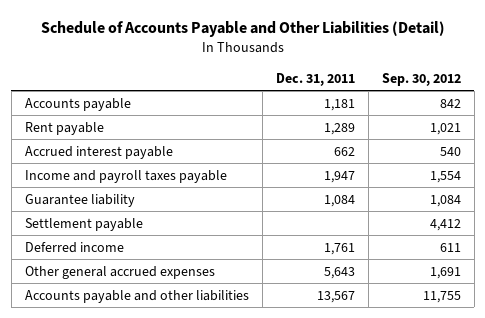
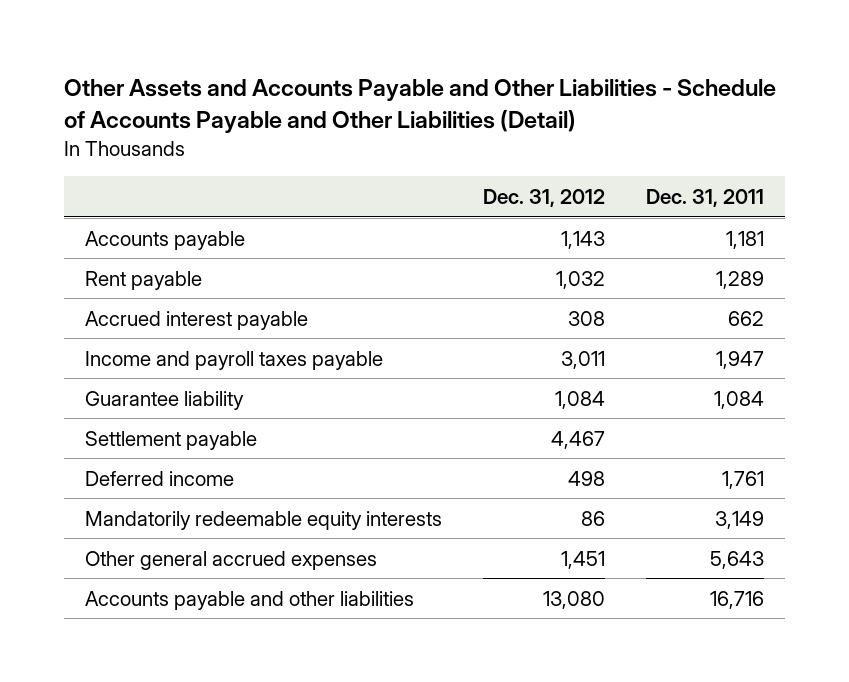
- Schedule of Accounts Payable and Other Liabilities (Detail)
+ Other Assets and Accounts Payable and Other Liabilities - Schedule of Accounts Payable and Other Liabilities (Detail)
- | Dec. 31, 2011 | Sep. 30, 2012
+ | Dec. 31, 2012 | Dec. 31, 2011
+ Mandatorily redeemable equity interests | 86 | 3,149
- Accounts payable and other liabilities | 13,567 | 11,755
+ Accounts payable and other liabilities | 13,080 | 16,716

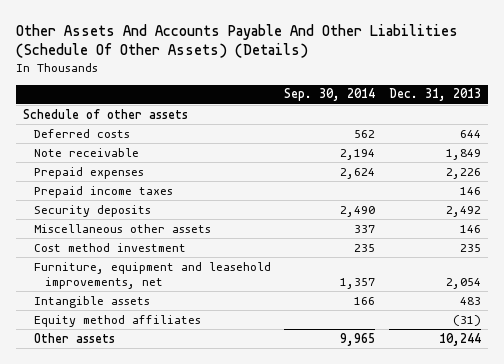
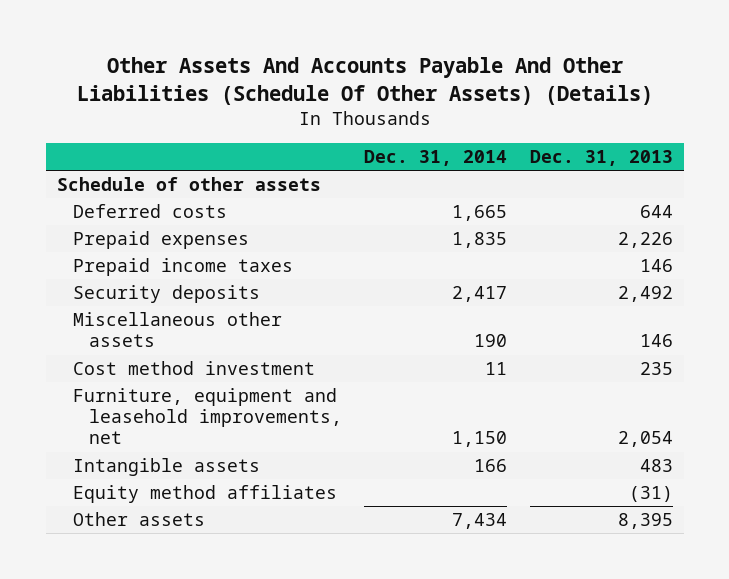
- | Sep. 30, 2014 | Dec. 31, 2013
+ | Dec. 31, 2014 | Dec. 31, 2013
- Note receivable | 2,194 | 1,849
- Other assets | 9,965 | 10,244
+ Other assets | 7,434 | 8,395

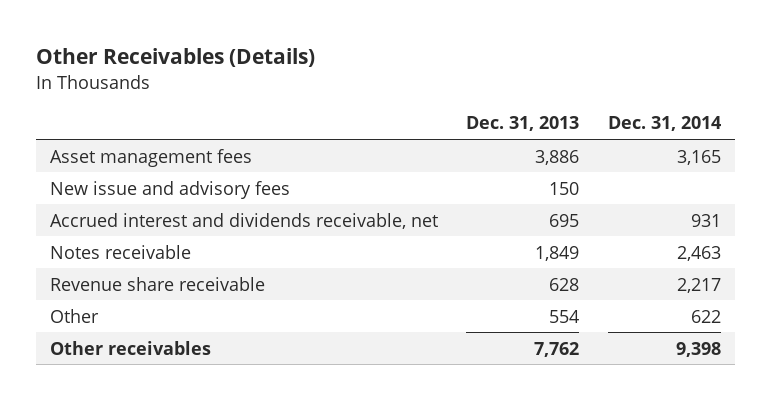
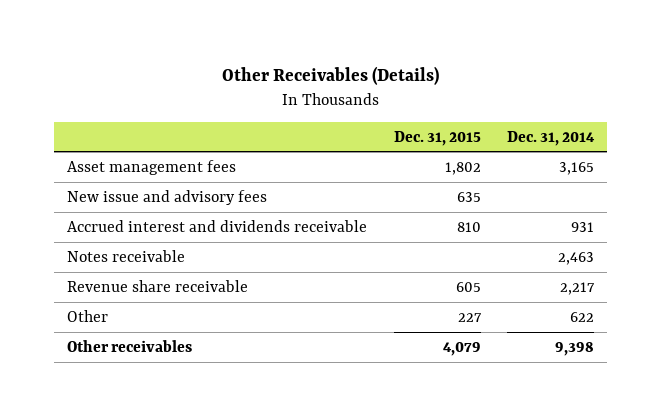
- | Dec. 31, 2013 | Dec. 31, 2014
+ | Dec. 31, 2015 | Dec. 31, 2014
- Accrued interest and dividends receivable, net | 695 | 931
+ Accrued interest and dividends receivable | 810 | 931

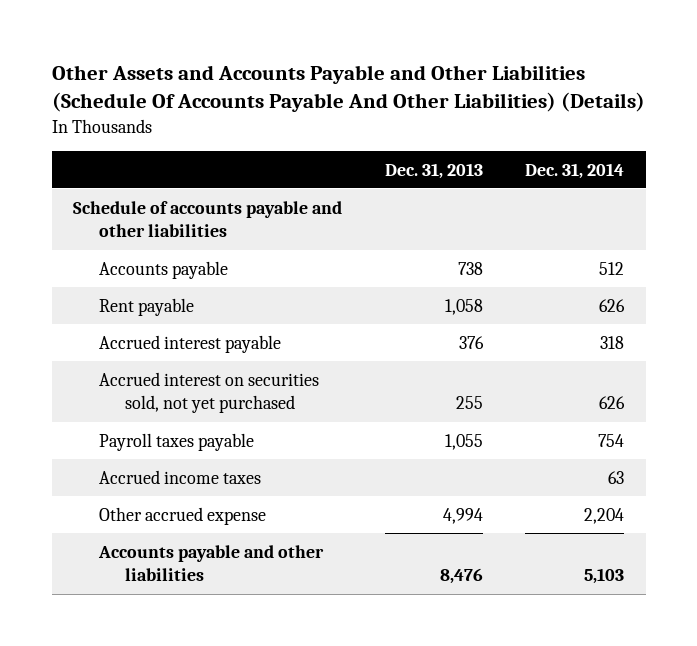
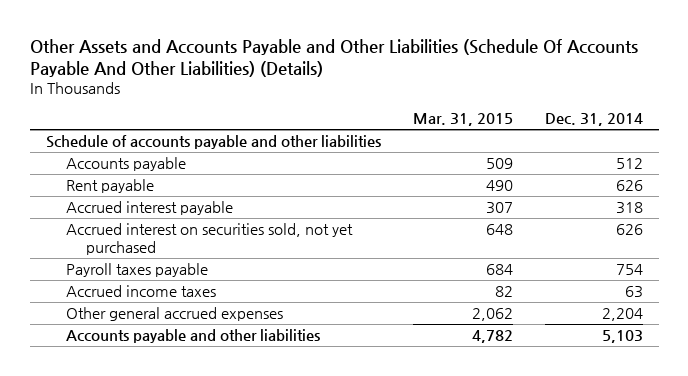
- | Dec. 31, 2013 | Dec. 31, 2014
+ | Mar. 31, 2015 | Dec. 31, 2014
- Other accrued expense | 4,994 | 2,204
+ Other general accrued expenses | 2,062 | 2,204

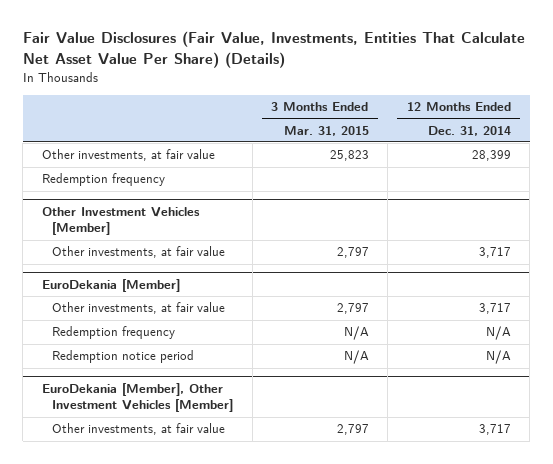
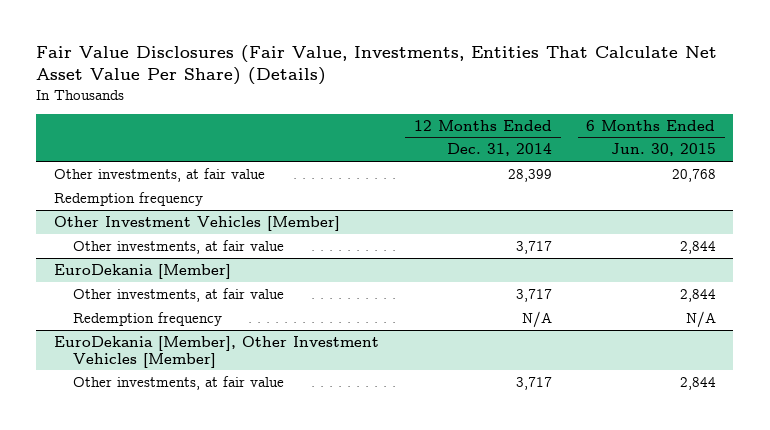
- | 3 Months Ended Mar. 31, 2015 | 12 Months Ended Dec. 31, 2014
+ | 12 Months Ended Dec. 31, 2014 | 6 Months Ended Jun. 30, 2015
@ EuroDekania [Member]
- Redemption notice period | N/A | N/A

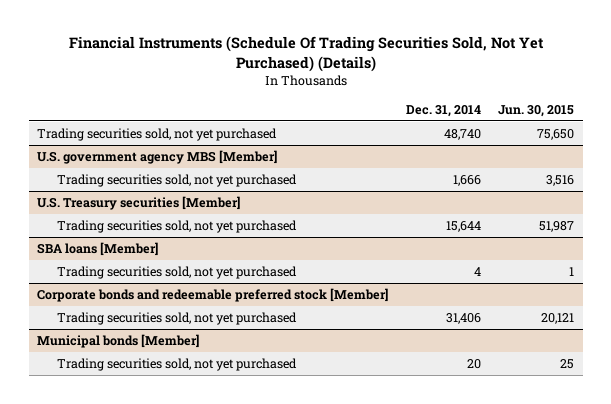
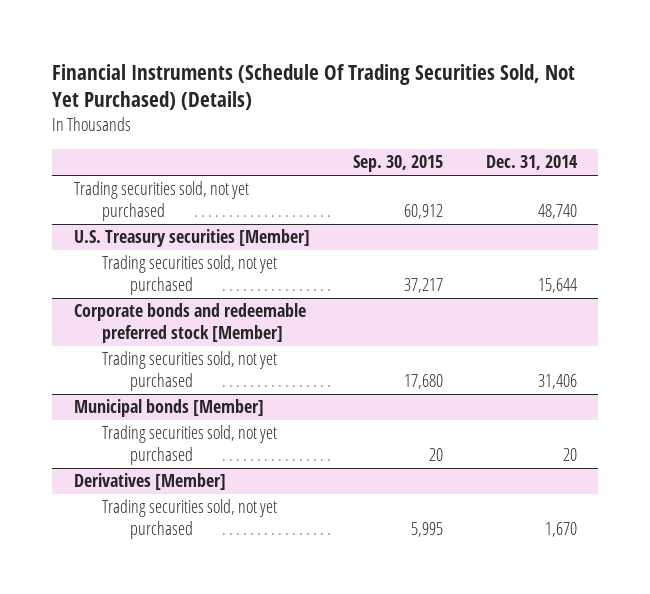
- | Dec. 31, 2014 | Jun. 30, 2015
+ | Sep. 30, 2015 | Dec. 31, 2014
- U.S. government agency MBS [Member]
- Trading securities sold, not yet purchased | 1,666 | 3,516
- SBA loans [Member]
- Trading securities sold, not yet purchased | 4 | 1
+ Derivatives [Member]
+ Trading securities sold, not yet purchased | 5,995 | 1,670

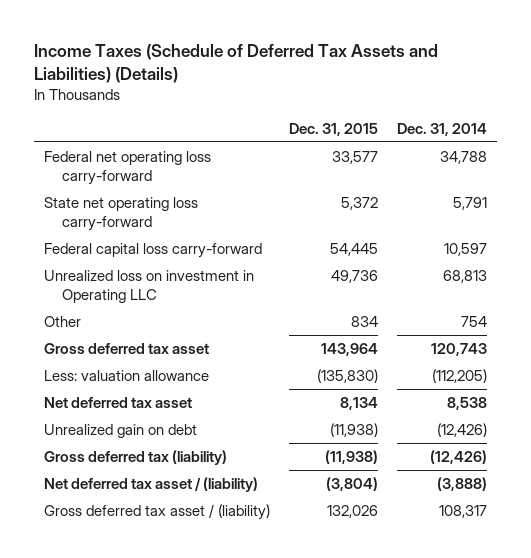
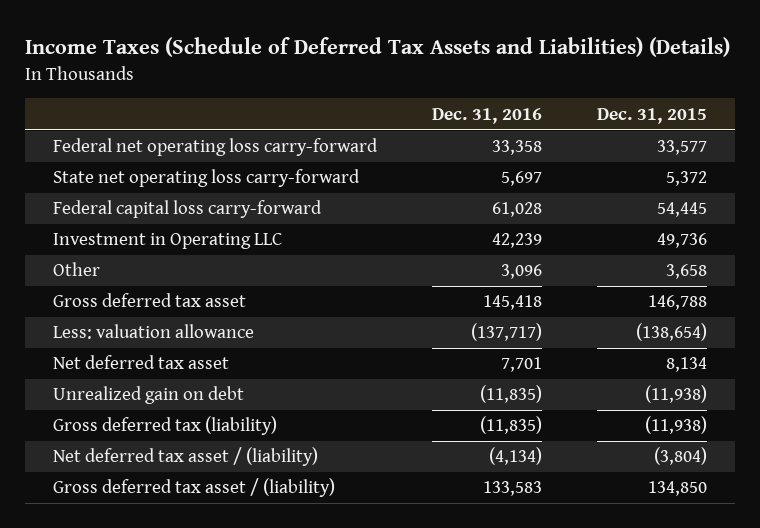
- | Dec. 31, 2015 | Dec. 31, 2014
+ | Dec. 31, 2016 | Dec. 31, 2015
- Unrealized loss on investment in Operating LLC | 49,736 | 68,813
- Other | 834 | 754
- Gross deferred tax asset | 143,964 | 120,743
- Less: valuation allowance | (135,830) | (112,205)
+ Investment in Operating LLC | 42,239 | 49,736
+ Other | 3,096 | 3,658
+ Gross deferred tax asset | 145,418 | 146,788
+ Less: valuation allowance | (137,717) | (138,654)
- Gross deferred tax asset / (liability) | 132,026 | 108,317
+ Gross deferred tax asset / (liability) | 133,583 | 134,850

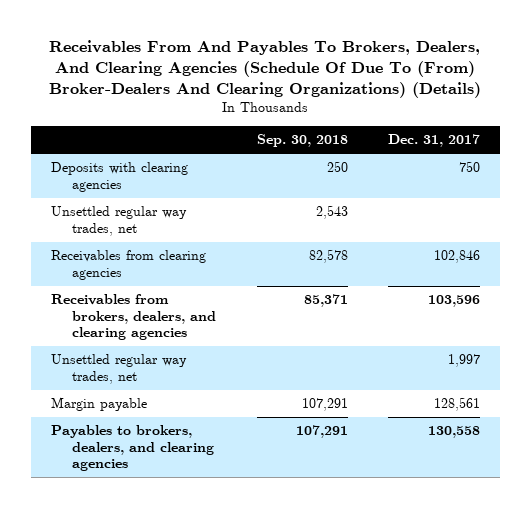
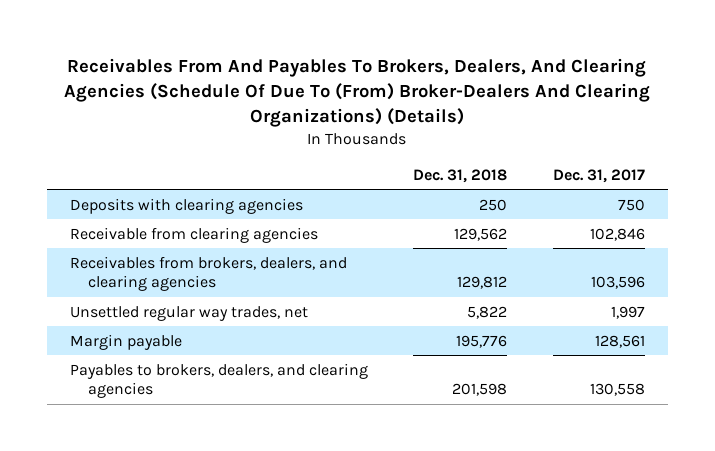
- | Sep. 30, 2018 | Dec. 31, 2017
+ | Dec. 31, 2018 | Dec. 31, 2017
- Unsettled regular way trades, net | 2,543 |
- Receivables from clearing agencies | 82,578 | 102,846
+ Receivable from clearing agencies | 129,562 | 102,846

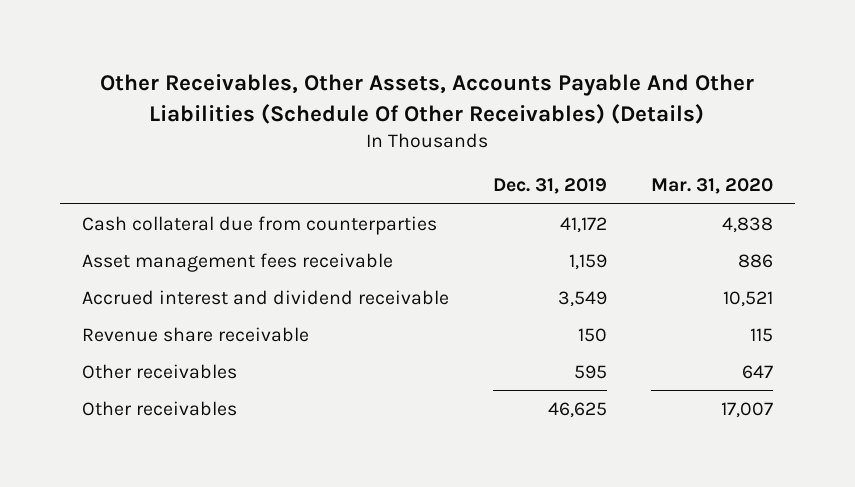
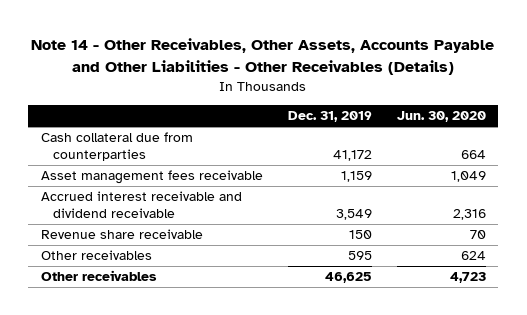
- Other Receivables, Other Assets, Accounts Payable And Other Liabilities (Schedule Of Other Receivables) (Details)
+ Note 14 - Other Receivables, Other Assets, Accounts Payable and Other Liabilities - Other Receivables (Details)
- | Dec. 31, 2019 | Mar. 31, 2020
+ | Dec. 31, 2019 | Jun. 30, 2020
- Accrued interest and dividend receivable | 3,549 | 10,521
+ Accrued interest receivable and dividend receivable | 3,549 | 2,316

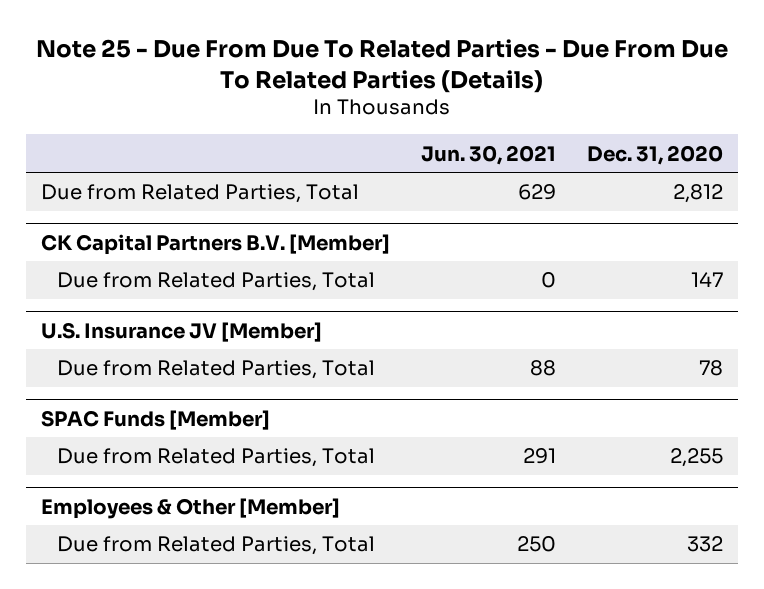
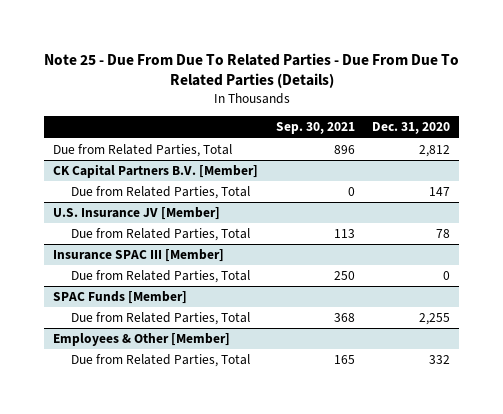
- | Jun. 30, 2021 | Dec. 31, 2020
+ | Sep. 30, 2021 | Dec. 31, 2020
+ Insurance SPAC III [Member]
+ Due from Related Parties, Total | 250 | 0

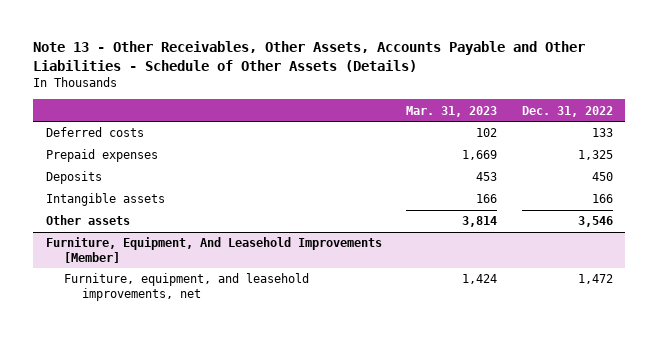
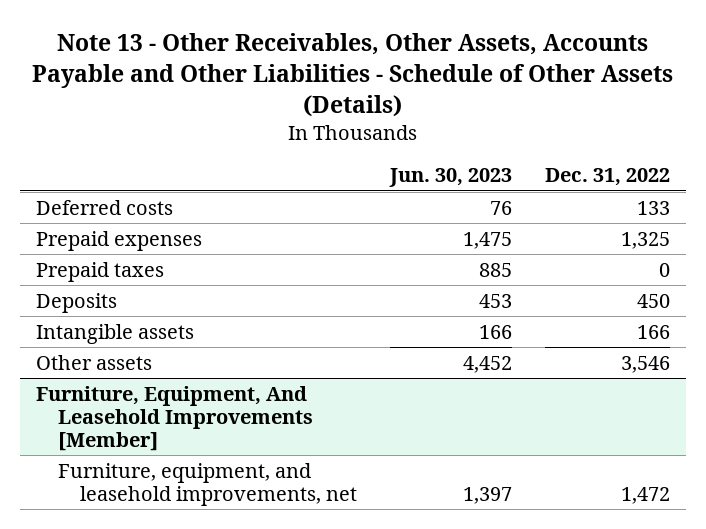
- | Mar. 31, 2023 | Dec. 31, 2022
+ | Jun. 30, 2023 | Dec. 31, 2022
+ Prepaid taxes | 885 | 0

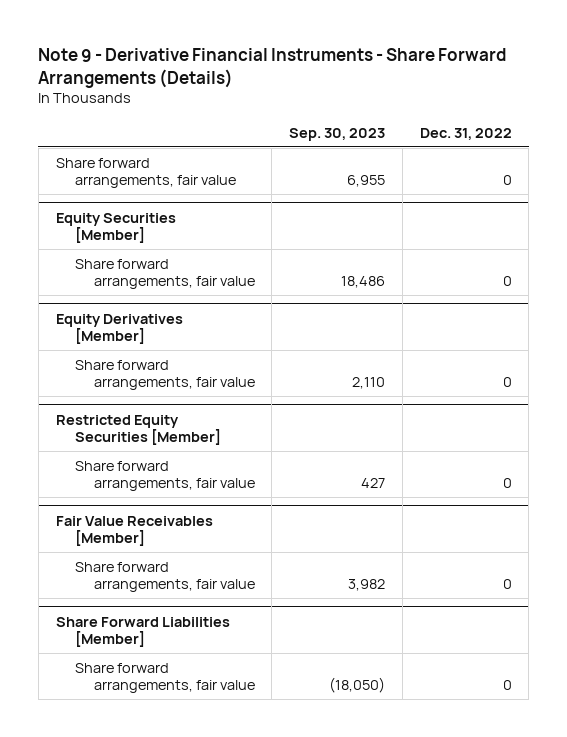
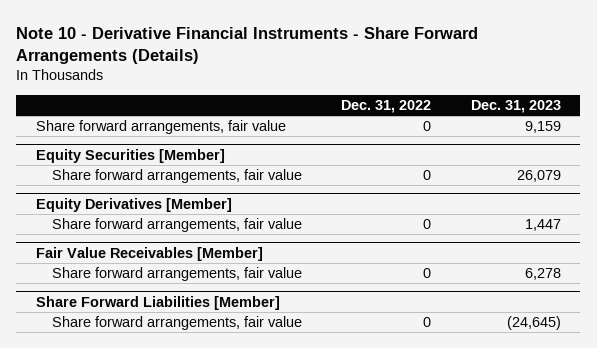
- Note 9 - Derivative Financial Instruments - Share Forward Arrangements (Details)
+ Note 10 - Derivative Financial Instruments - Share Forward Arrangements (Details)
- | Sep. 30, 2023 | Dec. 31, 2022
+ | Dec. 31, 2022 | Dec. 31, 2023
- Restricted Equity Securities [Member]
- Share forward arrangements, fair value | 427 | 0

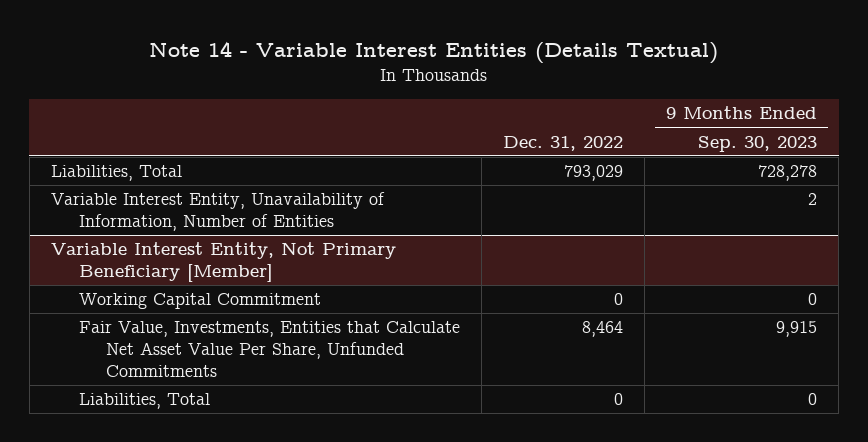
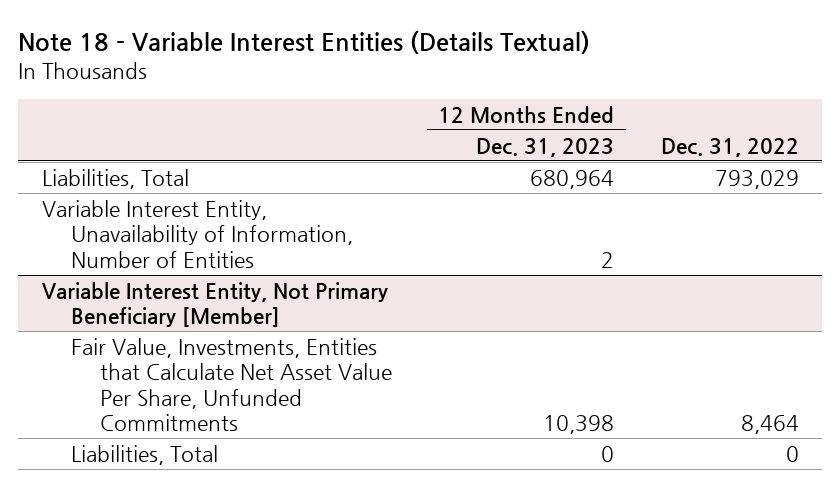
- Note 14 - Variable Interest Entities (Details Textual)
+ Note 18 - Variable Interest Entities (Details Textual)
- | Dec. 31, 2022 | 9 Months Ended Sep. 30, 2023
+ | 12 Months Ended Dec. 31, 2023 | Dec. 31, 2022
@ Variable Interest Entity, Not Primary Beneficiary [Member]
- Working Capital Commitment | 0 | 0

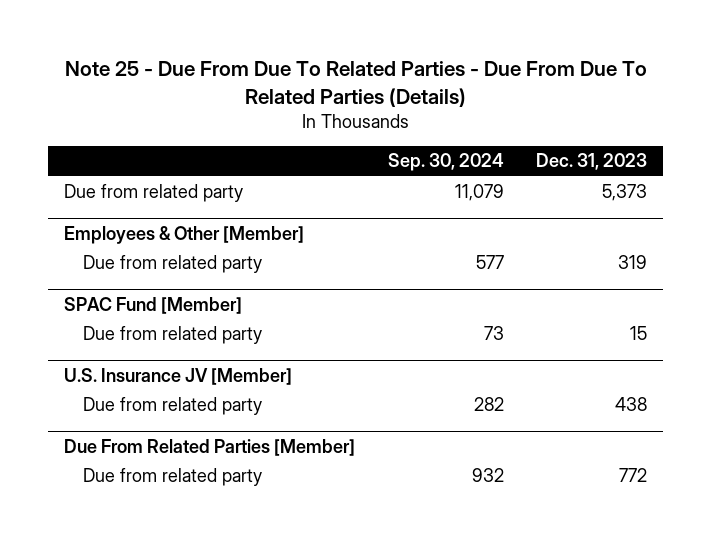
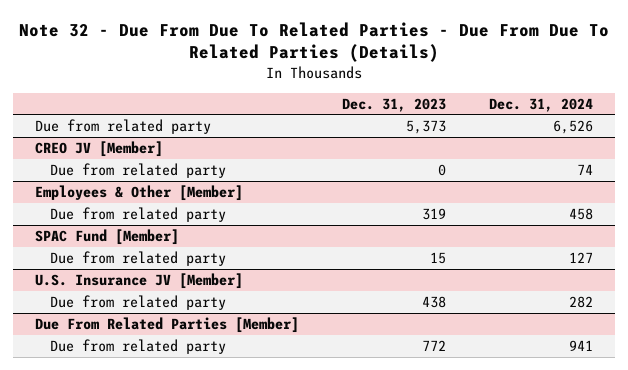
- Note 25 - Due From Due To Related Parties - Due From Due To Related Parties (Details)
+ Note 32 - Due From Due To Related Parties - Due From Due To Related Parties (Details)
- | Sep. 30, 2024 | Dec. 31, 2023
+ | Dec. 31, 2023 | Dec. 31, 2024
+ CREO JV [Member]
+ Due from related party | 0 | 74

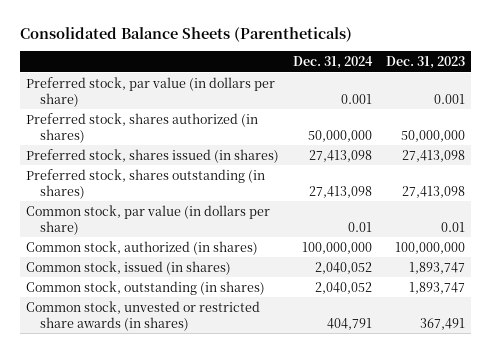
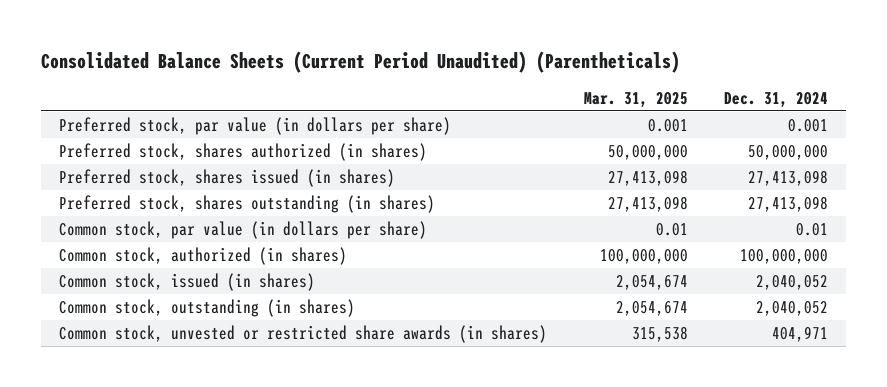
- Consolidated Balance Sheets (Parentheticals)
+ Consolidated Balance Sheets (Current Period Unaudited) (Parentheticals)
- | Dec. 31, 2024 | Dec. 31, 2023
+ | Mar. 31, 2025 | Dec. 31, 2024
- Common stock, unvested or restricted share awards (in shares) | 404,791 | 367,491
+ Common stock, unvested or restricted share awards (in shares) | 315,538 | 404,971

